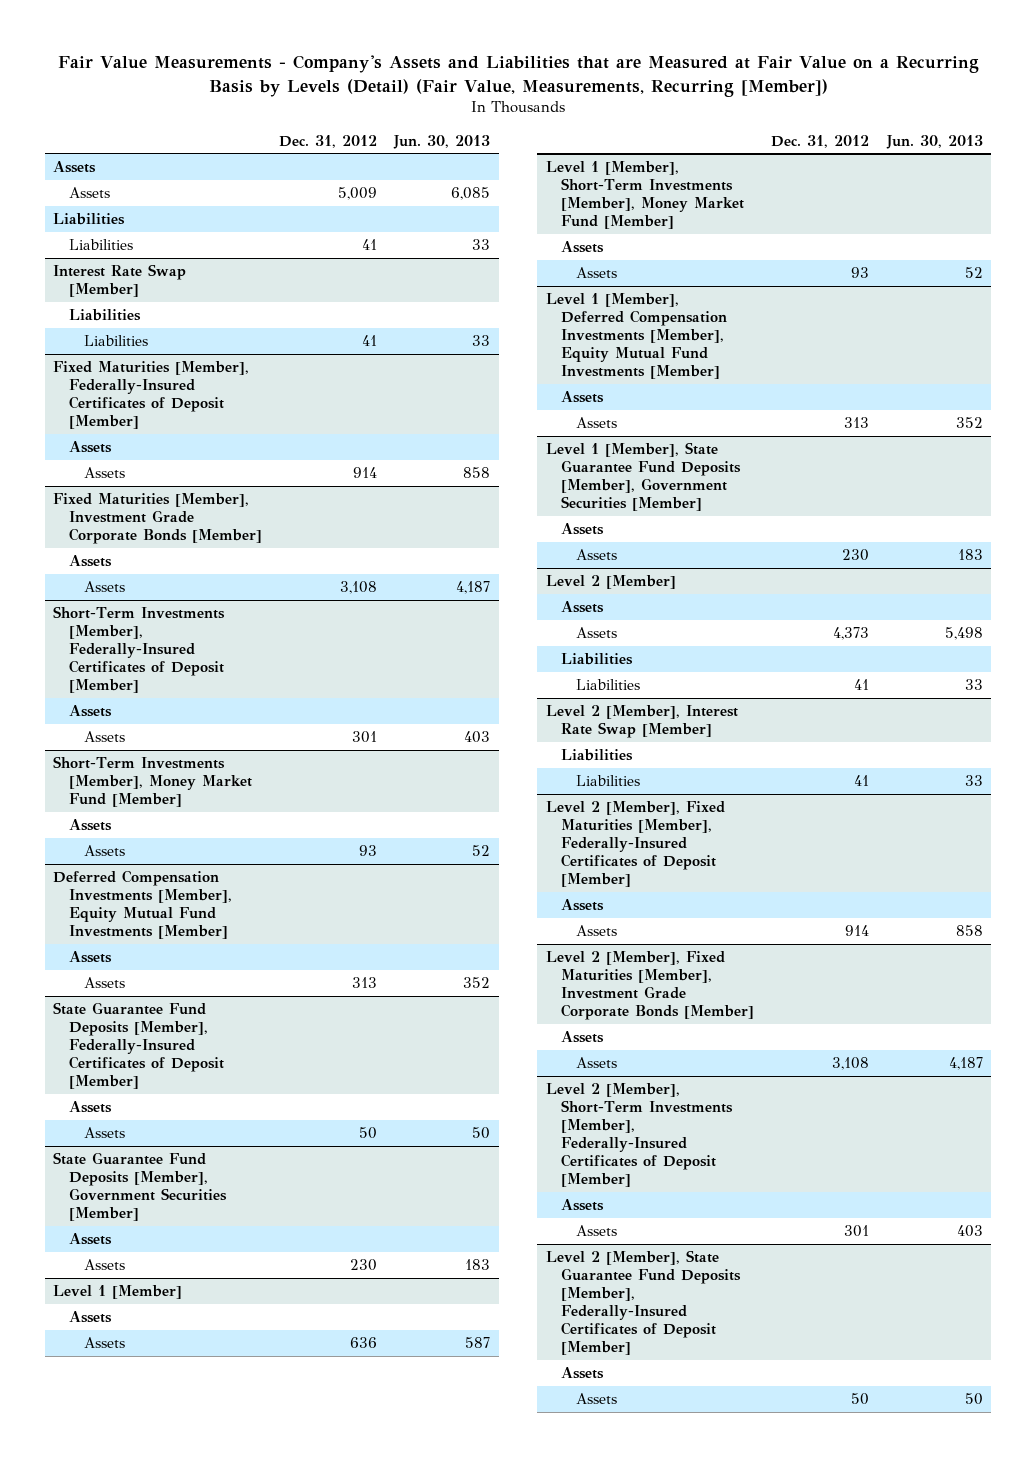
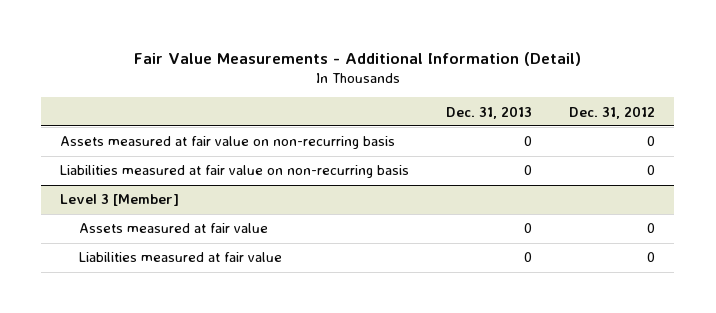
- Fair Value Measurements - Company's Assets and Liabilities that are Measured at Fair Value on a Recurring Basis by Levels (Detail) (Fair Value, Measurements, Recurring [Member])
+ Fair Value Measurements - Additional Information (Detail)
- | Dec. 31, 2012 | Jun. 30, 2013
+ | Dec. 31, 2013 | Dec. 31, 2012
- Assets
- Assets | 5,009 | 6,085
- Liabilities
- Liabilities | 41 | 33
- Interest Rate Swap [Member]
- Liabilities
- Liabilities | 41 | 33
- Fixed Maturities [Member], Federally-Insured Certificates of Deposit [Member]
- Assets
- Assets | 914 | 858
- Fixed Maturities [Member], Investment Grade Corporate Bonds [Member]
- Assets
- Assets | 3,108 | 4,187
- Short-Term Investments [Member], Federally-Insured Certificates of Deposit [Member]
- Assets
- Assets | 301 | 403
- Short-Term Investments [Member], Money Market Fund [Member]
- Assets
- Assets | 93 | 52
- Deferred Compensation Investments [Member], Equity Mutual Fund Investments [Member]
- Assets
- Assets | 313 | 352
- State Guarantee Fund Deposits [Member], Federally-Insured Certificates of Deposit [Member]
- Assets
- Assets | 50 | 50
- State Guarantee Fund Deposits [Member], Government Securities [Member]
- Assets
- Assets | 230 | 183
- Level 1 [Member]
- Assets
- Assets | 636 | 587
- Level 1 [Member], Short-Term Investments [Member], Money Market Fund [Member]
- Assets
- Assets | 93 | 52
- Level 1 [Member], Deferred Compensation Investments [Member], Equity Mutual Fund Investments [Member]
- Assets
- Assets | 313 | 352
- Level 1 [Member], State Guarantee Fund Deposits [Member], Government Securities [Member]
- Assets
- Assets | 230 | 183
- Level 2 [Member]
- Assets
- Assets | 4,373 | 5,498
- Liabilities
- Liabilities | 41 | 33
- Level 2 [Member], Interest Rate Swap [Member]
- Liabilities
- Liabilities | 41 | 33
- Level 2 [Member], Fixed Maturities [Member], Federally-Insured Certificates of Deposit [Member]
- Assets
- Assets | 914 | 858
- Level 2 [Member], Fixed Maturities [Member], Investment Grade Corporate Bonds [Member]
- Assets
- Assets | 3,108 | 4,187
- Level 2 [Member], Short-Term Investments [Member], Federally-Insured Certificates of Deposit [Member]
- Assets
- Assets | 301 | 403
- Level 2 [Member], State Guarantee Fund Deposits [Member], Federally-Insured Certificates of Deposit [Member]
- Assets
- Assets | 50 | 50
+ Assets measured at fair value on non-recurring basis | 0 | 0
+ Liabilities measured at fair value on non-recurring basis | 0 | 0
+ Level 3 [Member]
+ Assets measured at fair value | 0 | 0
+ Liabilities measured at fair value | 0 | 0

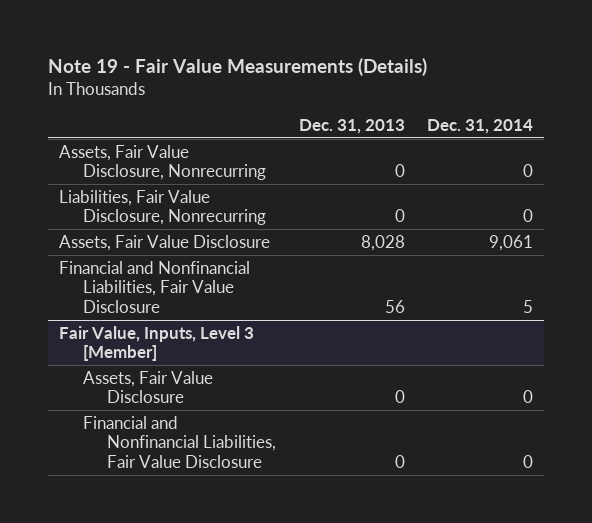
- Fair Value Measurements - Additional Information (Detail)
+ Note 19 - Fair Value Measurements (Details)
- | Dec. 31, 2013 | Dec. 31, 2012
+ | Dec. 31, 2013 | Dec. 31, 2014
- Assets measured at fair value on non-recurring basis | 0 | 0
- Liabilities measured at fair value on non-recurring basis | 0 | 0
- Level 3 [Member]
- Assets measured at fair value | 0 | 0
- Liabilities measured at fair value | 0 | 0
+ Assets, Fair Value Disclosure, Nonrecurring | 0 | 0
+ Liabilities, Fair Value Disclosure, Nonrecurring | 0 | 0
+ Assets, Fair Value Disclosure | 8,028 | 9,061
+ Financial and Nonfinancial Liabilities, Fair Value Disclosure | 56 | 5
+ Fair Value, Inputs, Level 3 [Member]
+ Assets, Fair Value Disclosure | 0 | 0
+ Financial and Nonfinancial Liabilities, Fair Value Disclosure | 0 | 0

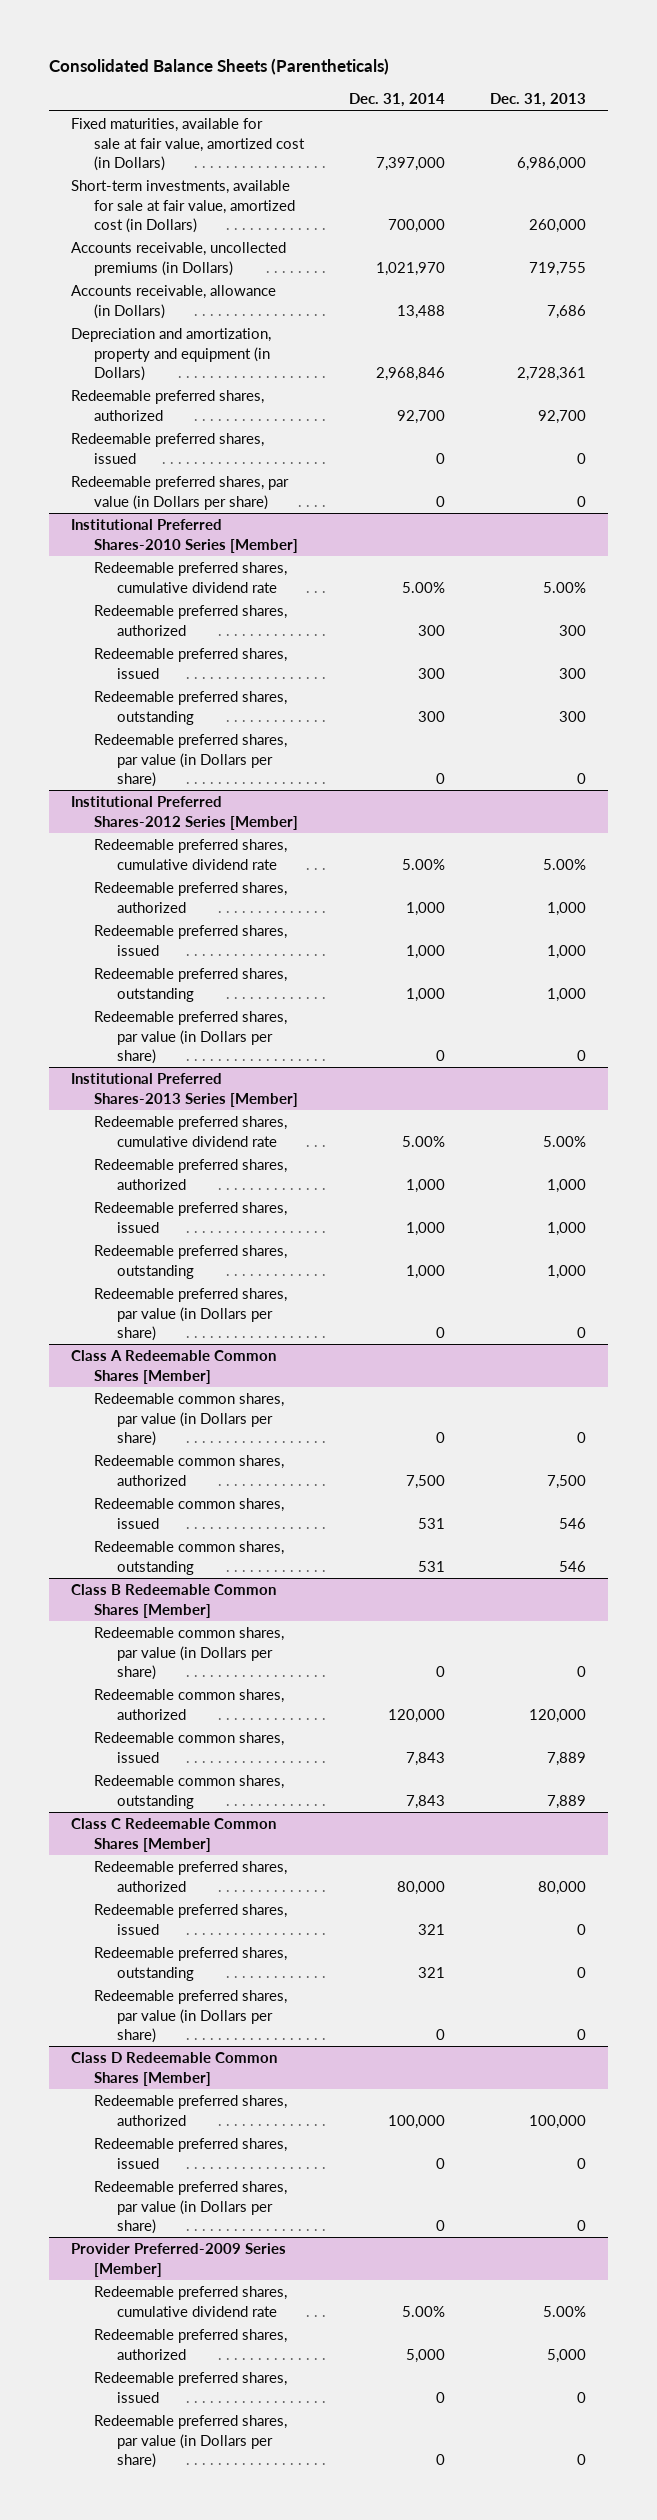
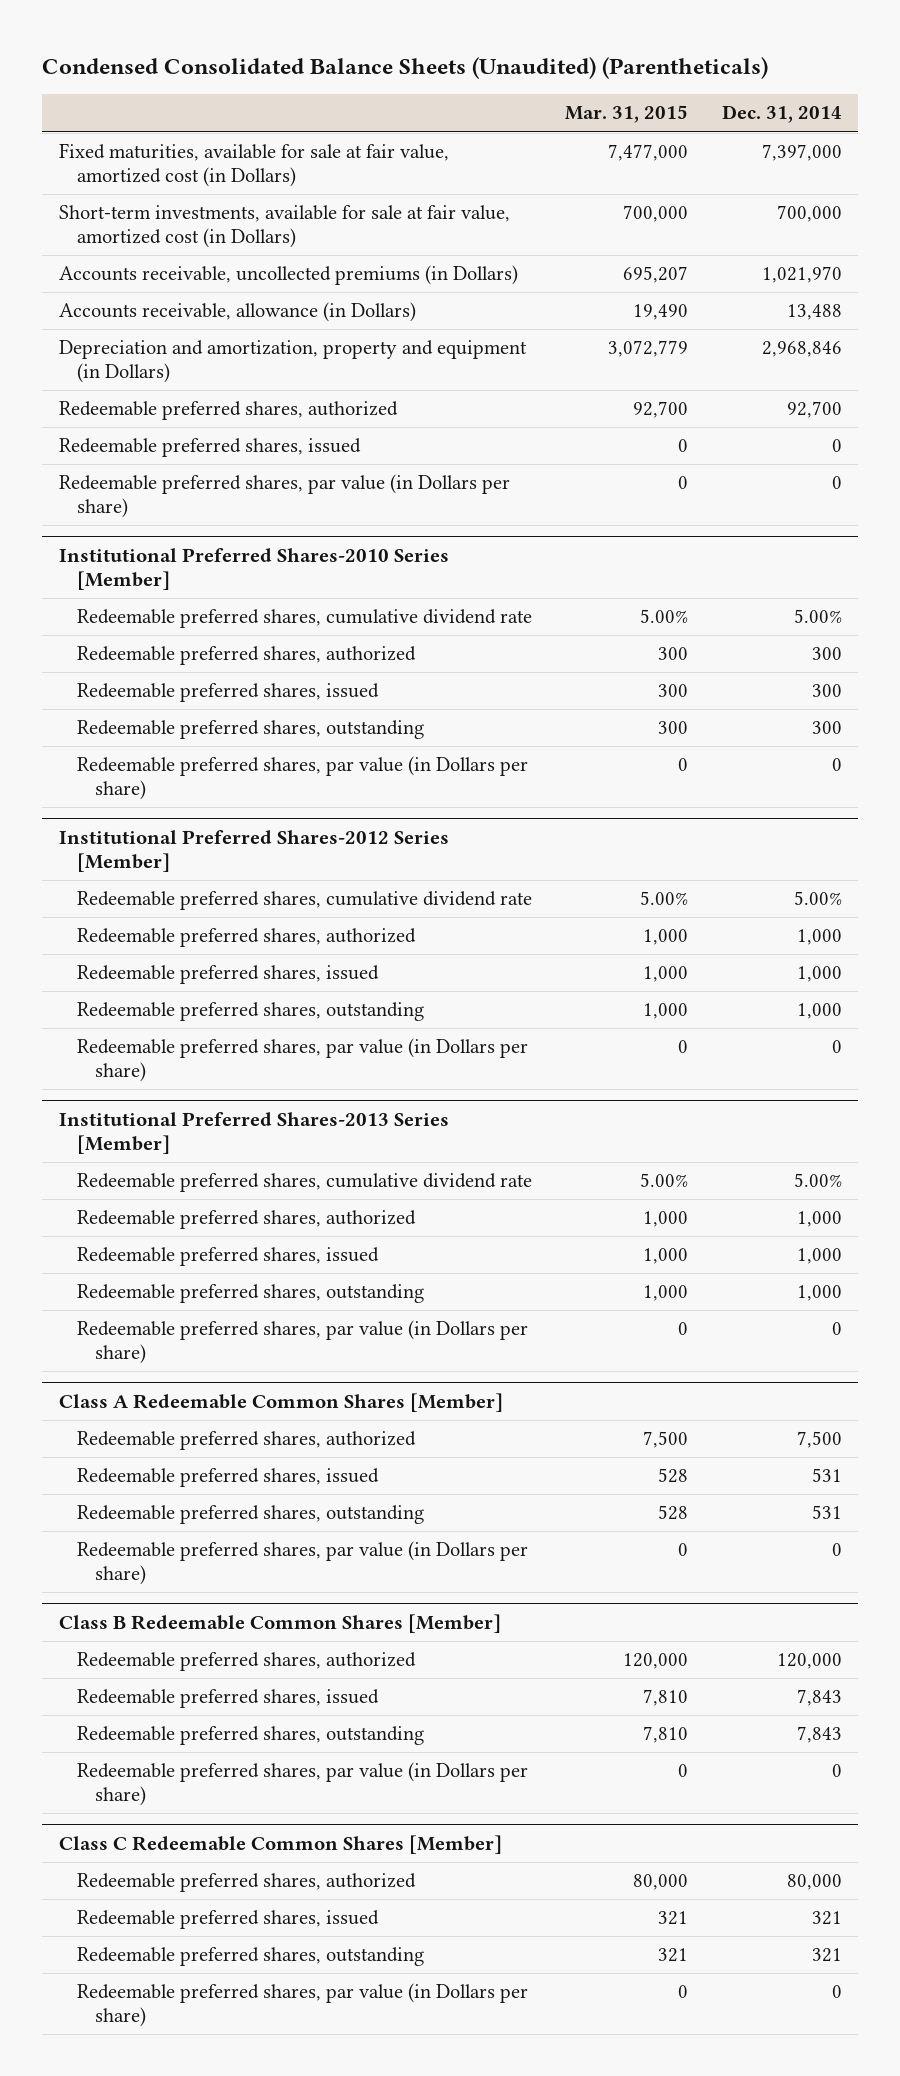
- Consolidated Balance Sheets (Parentheticals)
+ Condensed Consolidated Balance Sheets (Unaudited) (Parentheticals)
- | Dec. 31, 2014 | Dec. 31, 2013
+ | Mar. 31, 2015 | Dec. 31, 2014
@ Class A Redeemable Common Shares [Member]
- Redeemable common shares, par value (in Dollars per share) | 0 | 0
- Redeemable common shares, authorized | 7,500 | 7,500
- Redeemable common shares, issued | 531 | 546
- Redeemable common shares, outstanding | 531 | 546
+ Redeemable preferred shares, authorized | 7,500 | 7,500
+ Redeemable preferred shares, issued | 528 | 531
+ Redeemable preferred shares, outstanding | 528 | 531
+ Redeemable preferred shares, par value (in Dollars per share) | 0 | 0
@ Class B Redeemable Common Shares [Member]
- Redeemable common shares, par value (in Dollars per share) | 0 | 0
- Redeemable common shares, authorized | 120,000 | 120,000
- Redeemable common shares, issued | 7,843 | 7,889
- Redeemable common shares, outstanding | 7,843 | 7,889
+ Redeemable preferred shares, authorized | 120,000 | 120,000
+ Redeemable preferred shares, issued | 7,810 | 7,843
+ Redeemable preferred shares, outstanding | 7,810 | 7,843
+ Redeemable preferred shares, par value (in Dollars per share) | 0 | 0
- Class D Redeemable Common Shares [Member]
- Redeemable preferred shares, authorized | 100,000 | 100,000
- Redeemable preferred shares, issued | 0 | 0
- Redeemable preferred shares, par value (in Dollars per share) | 0 | 0
- Provider Preferred-2009 Series [Member]
- Redeemable preferred shares, cumulative dividend rate | 5.00% | 5.00%
- Redeemable preferred shares, authorized | 5,000 | 5,000
- Redeemable preferred shares, issued | 0 | 0
- Redeemable preferred shares, par value (in Dollars per share) | 0 | 0

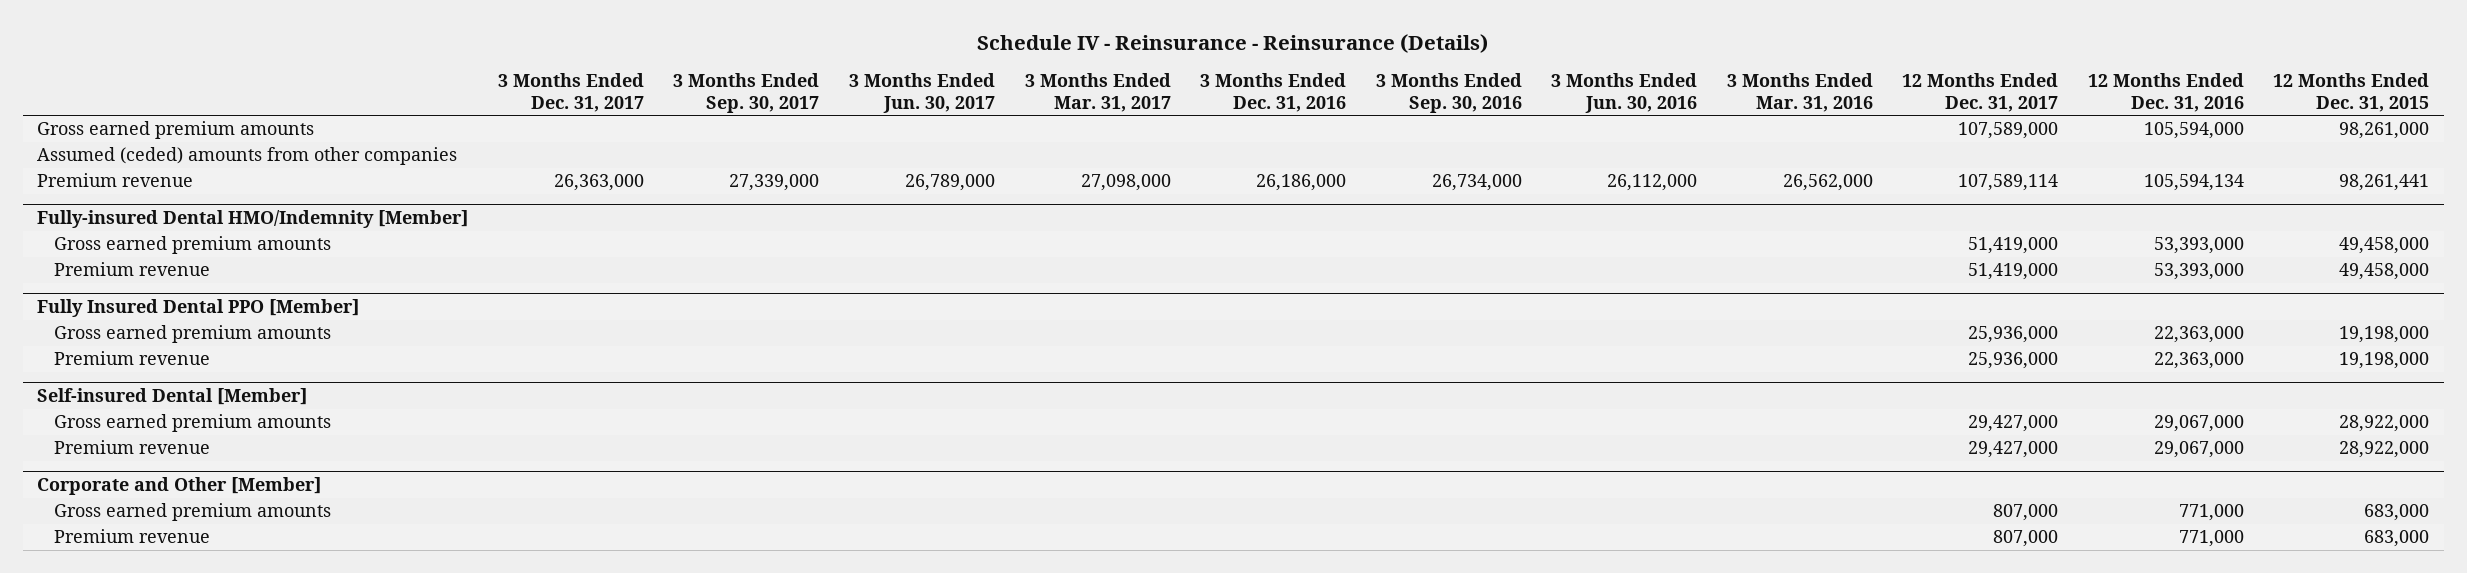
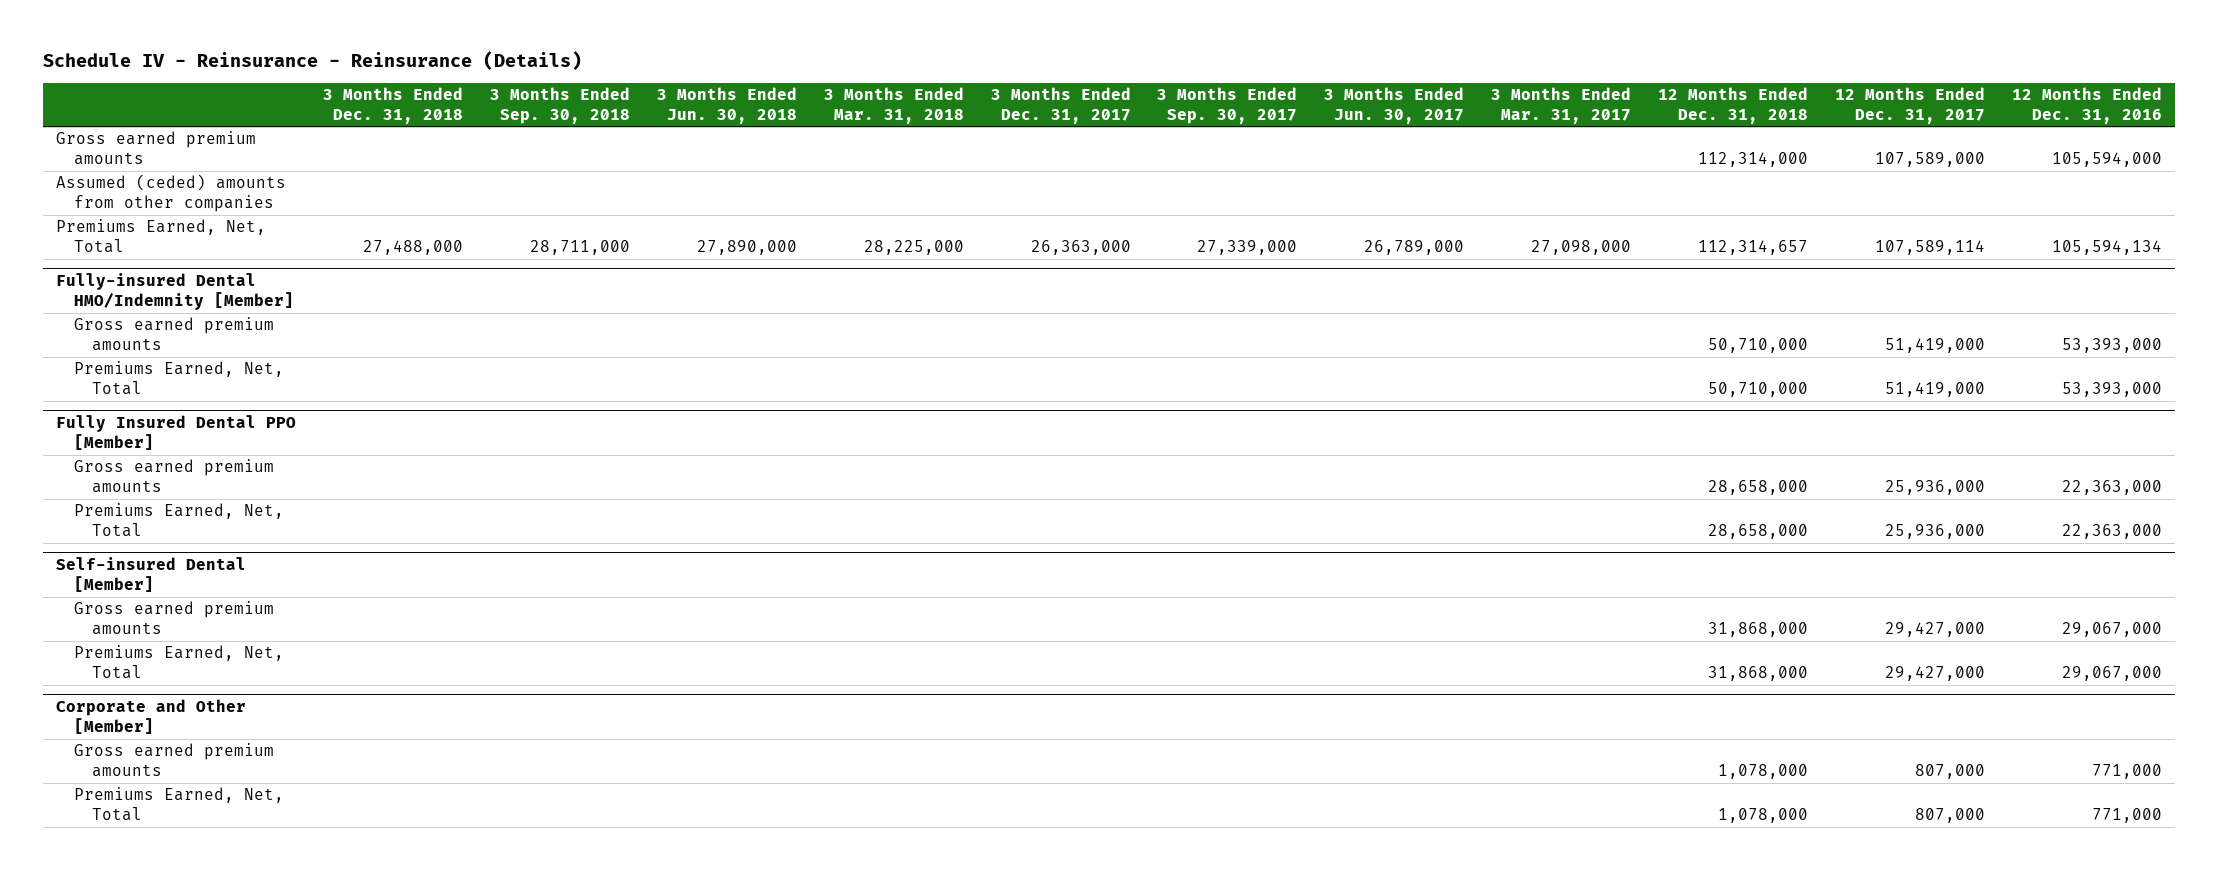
- | 3 Months Ended Dec. 31, 2017 | 3 Months Ended Sep. 30, 2017 | 3 Months Ended Jun. 30, 2017 | 3 Months Ended Mar. 31, 2017 | 3 Months Ended Dec. 31, 2016 | 3 Months Ended Sep. 30, 2016 | 3 Months Ended Jun. 30, 2016 | 3 Months Ended Mar. 31, 2016 | 12 Months Ended Dec. 31, 2017 | 12 Months Ended Dec. 31, 2016 | 12 Months Ended Dec. 31, 2015
+ | 3 Months Ended Dec. 31, 2018 | 3 Months Ended Sep. 30, 2018 | 3 Months Ended Jun. 30, 2018 | 3 Months Ended Mar. 31, 2018 | 3 Months Ended Dec. 31, 2017 | 3 Months Ended Sep. 30, 2017 | 3 Months Ended Jun. 30, 2017 | 3 Months Ended Mar. 31, 2017 | 12 Months Ended Dec. 31, 2018 | 12 Months Ended Dec. 31, 2017 | 12 Months Ended Dec. 31, 2016
- Premium revenue | 26,363,000 | 27,339,000 | 26,789,000 | 27,098,000 | 26,186,000 | 26,734,000 | 26,112,000 | 26,562,000 | 107,589,114 | 105,594,134 | 98,261,441
+ Premiums Earned, Net, Total | 27,488,000 | 28,711,000 | 27,890,000 | 28,225,000 | 26,363,000 | 27,339,000 | 26,789,000 | 27,098,000 | 112,314,657 | 107,589,114 | 105,594,134
@ Fully-insured Dental HMO/Indemnity [Member]
- Premium revenue | | | | | | | | | 51,419,000 | 53,393,000 | 49,458,000
+ Premiums Earned, Net, Total | | | | | | | | | 50,710,000 | 51,419,000 | 53,393,000
@ Fully Insured Dental PPO [Member]
- Premium revenue | | | | | | | | | 25,936,000 | 22,363,000 | 19,198,000
+ Premiums Earned, Net, Total | | | | | | | | | 28,658,000 | 25,936,000 | 22,363,000
@ Self-insured Dental [Member]
- Premium revenue | | | | | | | | | 29,427,000 | 29,067,000 | 28,922,000
+ Premiums Earned, Net, Total | | | | | | | | | 31,868,000 | 29,427,000 | 29,067,000
@ Corporate and Other [Member]
- Premium revenue | | | | | | | | | 807,000 | 771,000 | 683,000
+ Premiums Earned, Net, Total | | | | | | | | | 1,078,000 | 807,000 | 771,000

